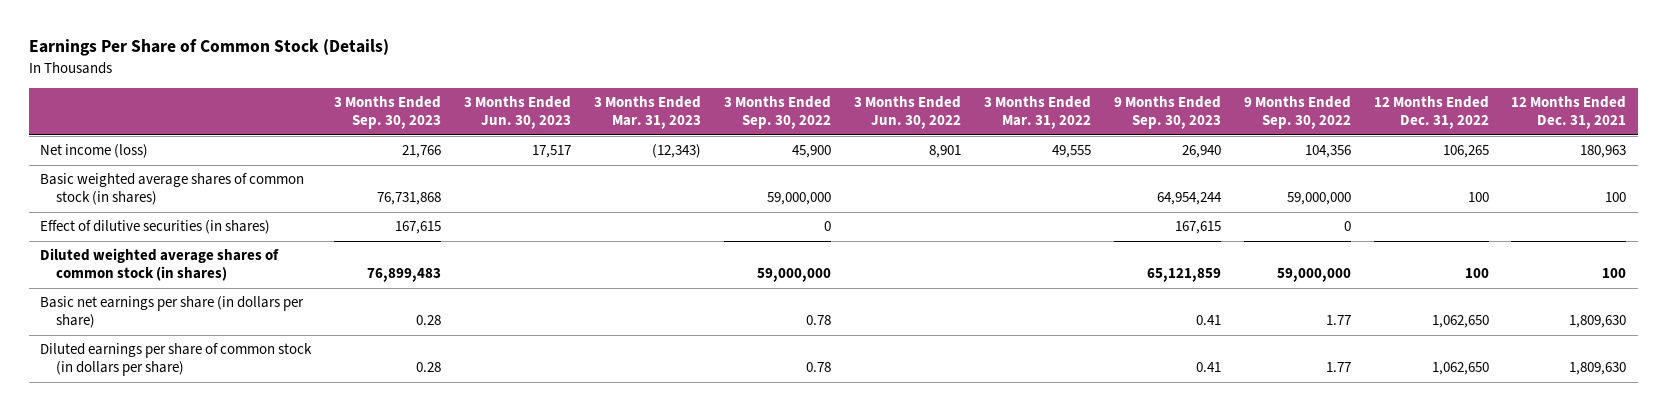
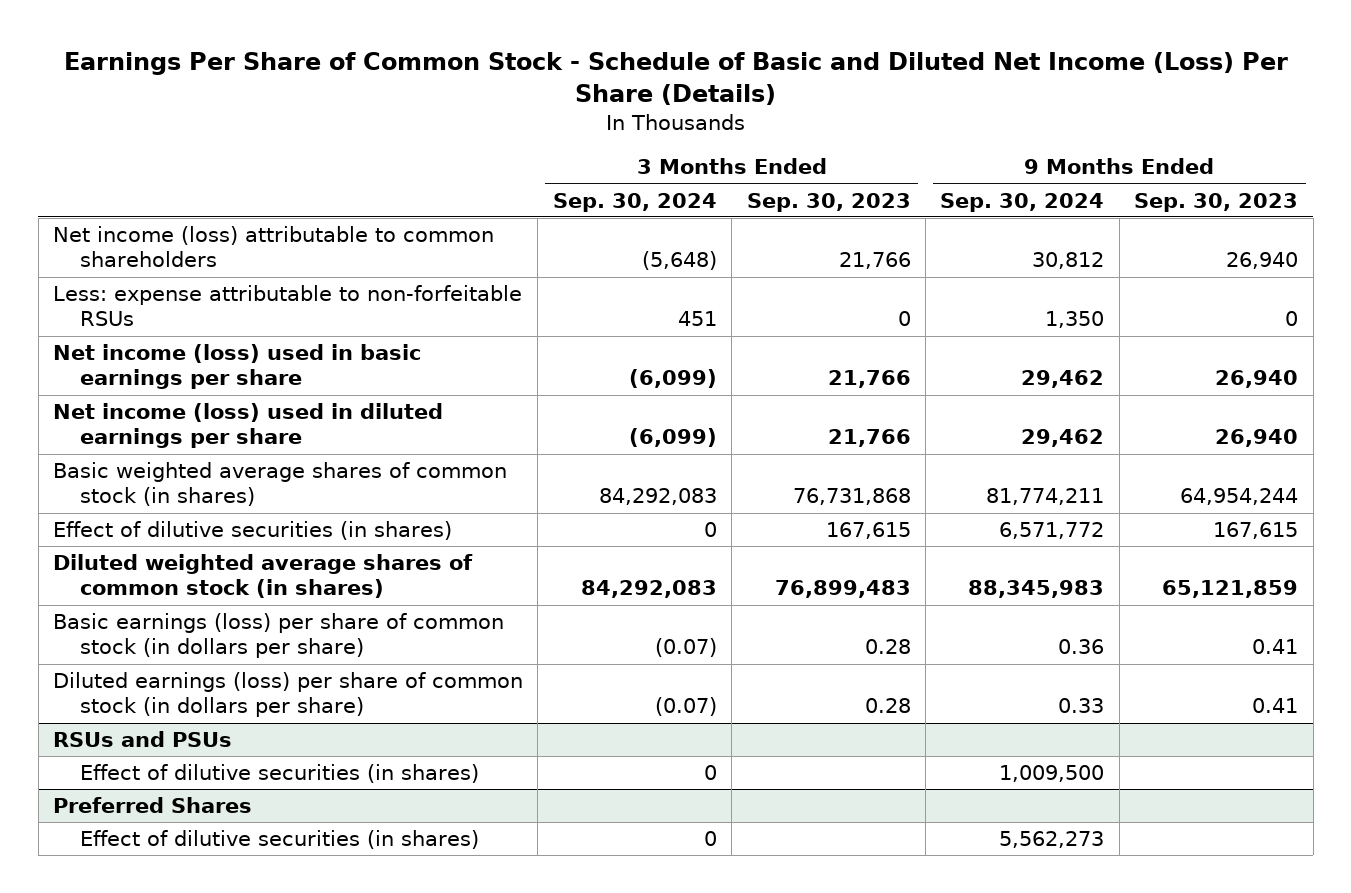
- Earnings Per Share of Common Stock (Details)
+ Earnings Per Share of Common Stock - Schedule of Basic and Diluted Net Income (Loss) Per Share (Details)
- | 3 Months Ended Sep. 30, 2023 | 3 Months Ended Jun. 30, 2023 | 3 Months Ended Mar. 31, 2023 | 3 Months Ended Sep. 30, 2022 | 3 Months Ended Jun. 30, 2022 | 3 Months Ended Mar. 31, 2022 | 9 Months Ended Sep. 30, 2023 | 9 Months Ended Sep. 30, 2022 | 12 Months Ended Dec. 31, 2022 | 12 Months Ended Dec. 31, 2021
+ | 3 Months Ended Sep. 30, 2024 | 3 Months Ended Sep. 30, 2023 | 9 Months Ended Sep. 30, 2024 | 9 Months Ended Sep. 30, 2023
- Net income (loss) | 21,766 | 17,517 | (12,343) | 45,900 | 8,901 | 49,555 | 26,940 | 104,356 | 106,265 | 180,963
+ Net income (loss) attributable to common shareholders | (5,648) | 21,766 | 30,812 | 26,940
+ Less: expense attributable to non-forfeitable RSUs | 451 | 0 | 1,350 | 0
+ Net income (loss) used in basic earnings per share | (6,099) | 21,766 | 29,462 | 26,940
+ Net income (loss) used in diluted earnings per share | (6,099) | 21,766 | 29,462 | 26,940
- Basic net earnings per share (in dollars per share) | 0.28 | | | 0.78 | | | 0.41 | 1.77 | 1,062,650 | 1,809,630
- Diluted earnings per share of common stock (in dollars per share) | 0.28 | | | 0.78 | | | 0.41 | 1.77 | 1,062,650 | 1,809,630
+ Basic earnings (loss) per share of common stock (in dollars per share) | (0.07) | 0.28 | 0.36 | 0.41
+ Diluted earnings (loss) per share of common stock (in dollars per share) | (0.07) | 0.28 | 0.33 | 0.41
+ RSUs and PSUs
+ Effect of dilutive securities (in shares) | 0 | | 1,009,500 |
+ Preferred Shares
+ Effect of dilutive securities (in shares) | 0 | | 5,562,273 |

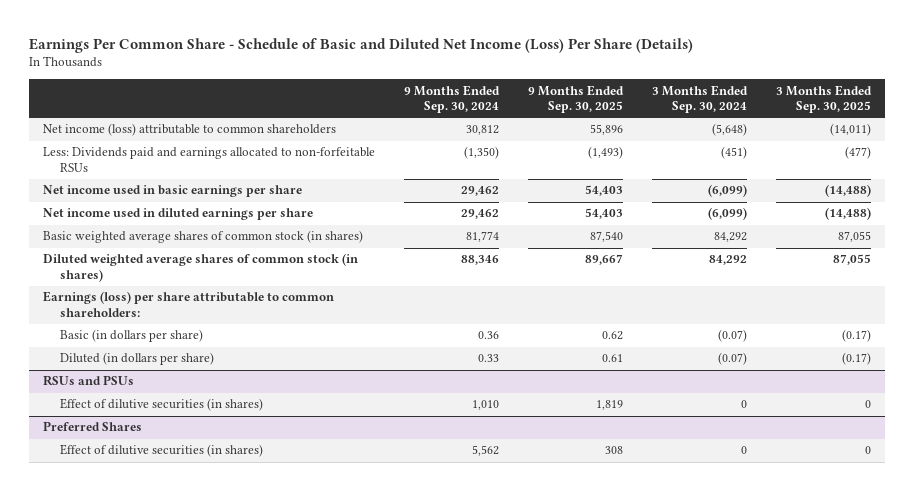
- Earnings Per Share of Common Stock - Schedule of Basic and Diluted Net Income (Loss) Per Share (Details)
+ Earnings Per Common Share - Schedule of Basic and Diluted Net Income (Loss) Per Share (Details)
- | 3 Months Ended Sep. 30, 2024 | 3 Months Ended Sep. 30, 2023 | 9 Months Ended Sep. 30, 2024 | 9 Months Ended Sep. 30, 2023
+ | 9 Months Ended Sep. 30, 2024 | 9 Months Ended Sep. 30, 2025 | 3 Months Ended Sep. 30, 2024 | 3 Months Ended Sep. 30, 2025
- Less: expense attributable to non-forfeitable RSUs | 451 | 0 | 1,350 | 0
- Net income (loss) used in basic earnings per share | (6,099) | 21,766 | 29,462 | 26,940
- Net income (loss) used in diluted earnings per share | (6,099) | 21,766 | 29,462 | 26,940
- Basic weighted average shares of common stock (in shares) | 84,292,083 | 76,731,868 | 81,774,211 | 64,954,244
- Effect of dilutive securities (in shares) | 0 | 167,615 | 6,571,772 | 167,615
- Diluted weighted average shares of common stock (in shares) | 84,292,083 | 76,899,483 | 88,345,983 | 65,121,859
- Basic earnings (loss) per share of common stock (in dollars per share) | (0.07) | 0.28 | 0.36 | 0.41
- Diluted earnings (loss) per share of common stock (in dollars per share) | (0.07) | 0.28 | 0.33 | 0.41
+ Less: Dividends paid and earnings allocated to non-forfeitable RSUs | (1,350) | (1,493) | (451) | (477)
+ Net income used in basic earnings per share | 29,462 | 54,403 | (6,099) | (14,488)
+ Net income used in diluted earnings per share | 29,462 | 54,403 | (6,099) | (14,488)
+ Basic weighted average shares of common stock (in shares) | 81,774 | 87,540 | 84,292 | 87,055
+ Diluted weighted average shares of common stock (in shares) | 88,346 | 89,667 | 84,292 | 87,055
+ Earnings (loss) per share attributable to common shareholders:
+ Basic (in dollars per share) | 0.36 | 0.62 | (0.07) | (0.17)
+ Diluted (in dollars per share) | 0.33 | 0.61 | (0.07) | (0.17)
@ RSUs and PSUs
- Effect of dilutive securities (in shares) | 0 | | 1,009,500 |
+ Effect of dilutive securities (in shares) | 1,010 | 1,819 | 0 | 0
@ Preferred Shares
- Effect of dilutive securities (in shares) | 0 | | 5,562,273 |
+ Effect of dilutive securities (in shares) | 5,562 | 308 | 0 | 0

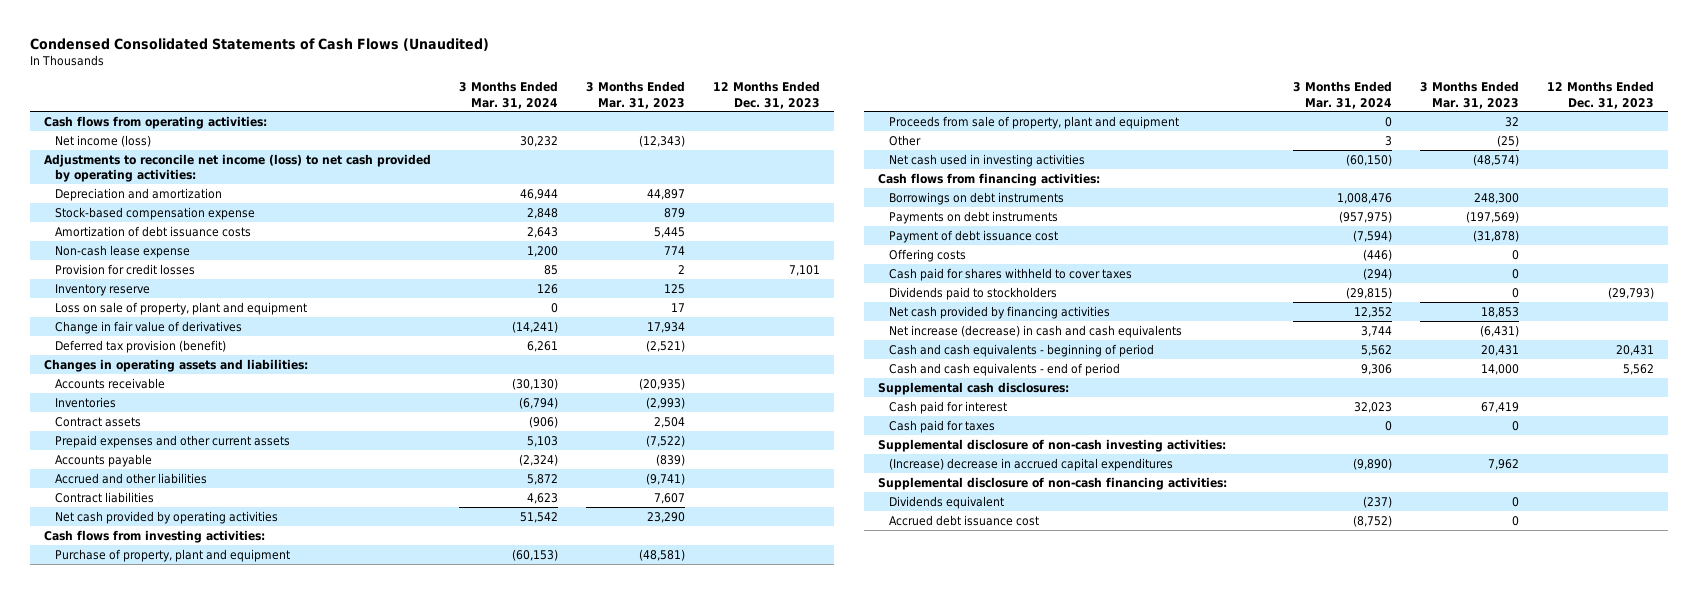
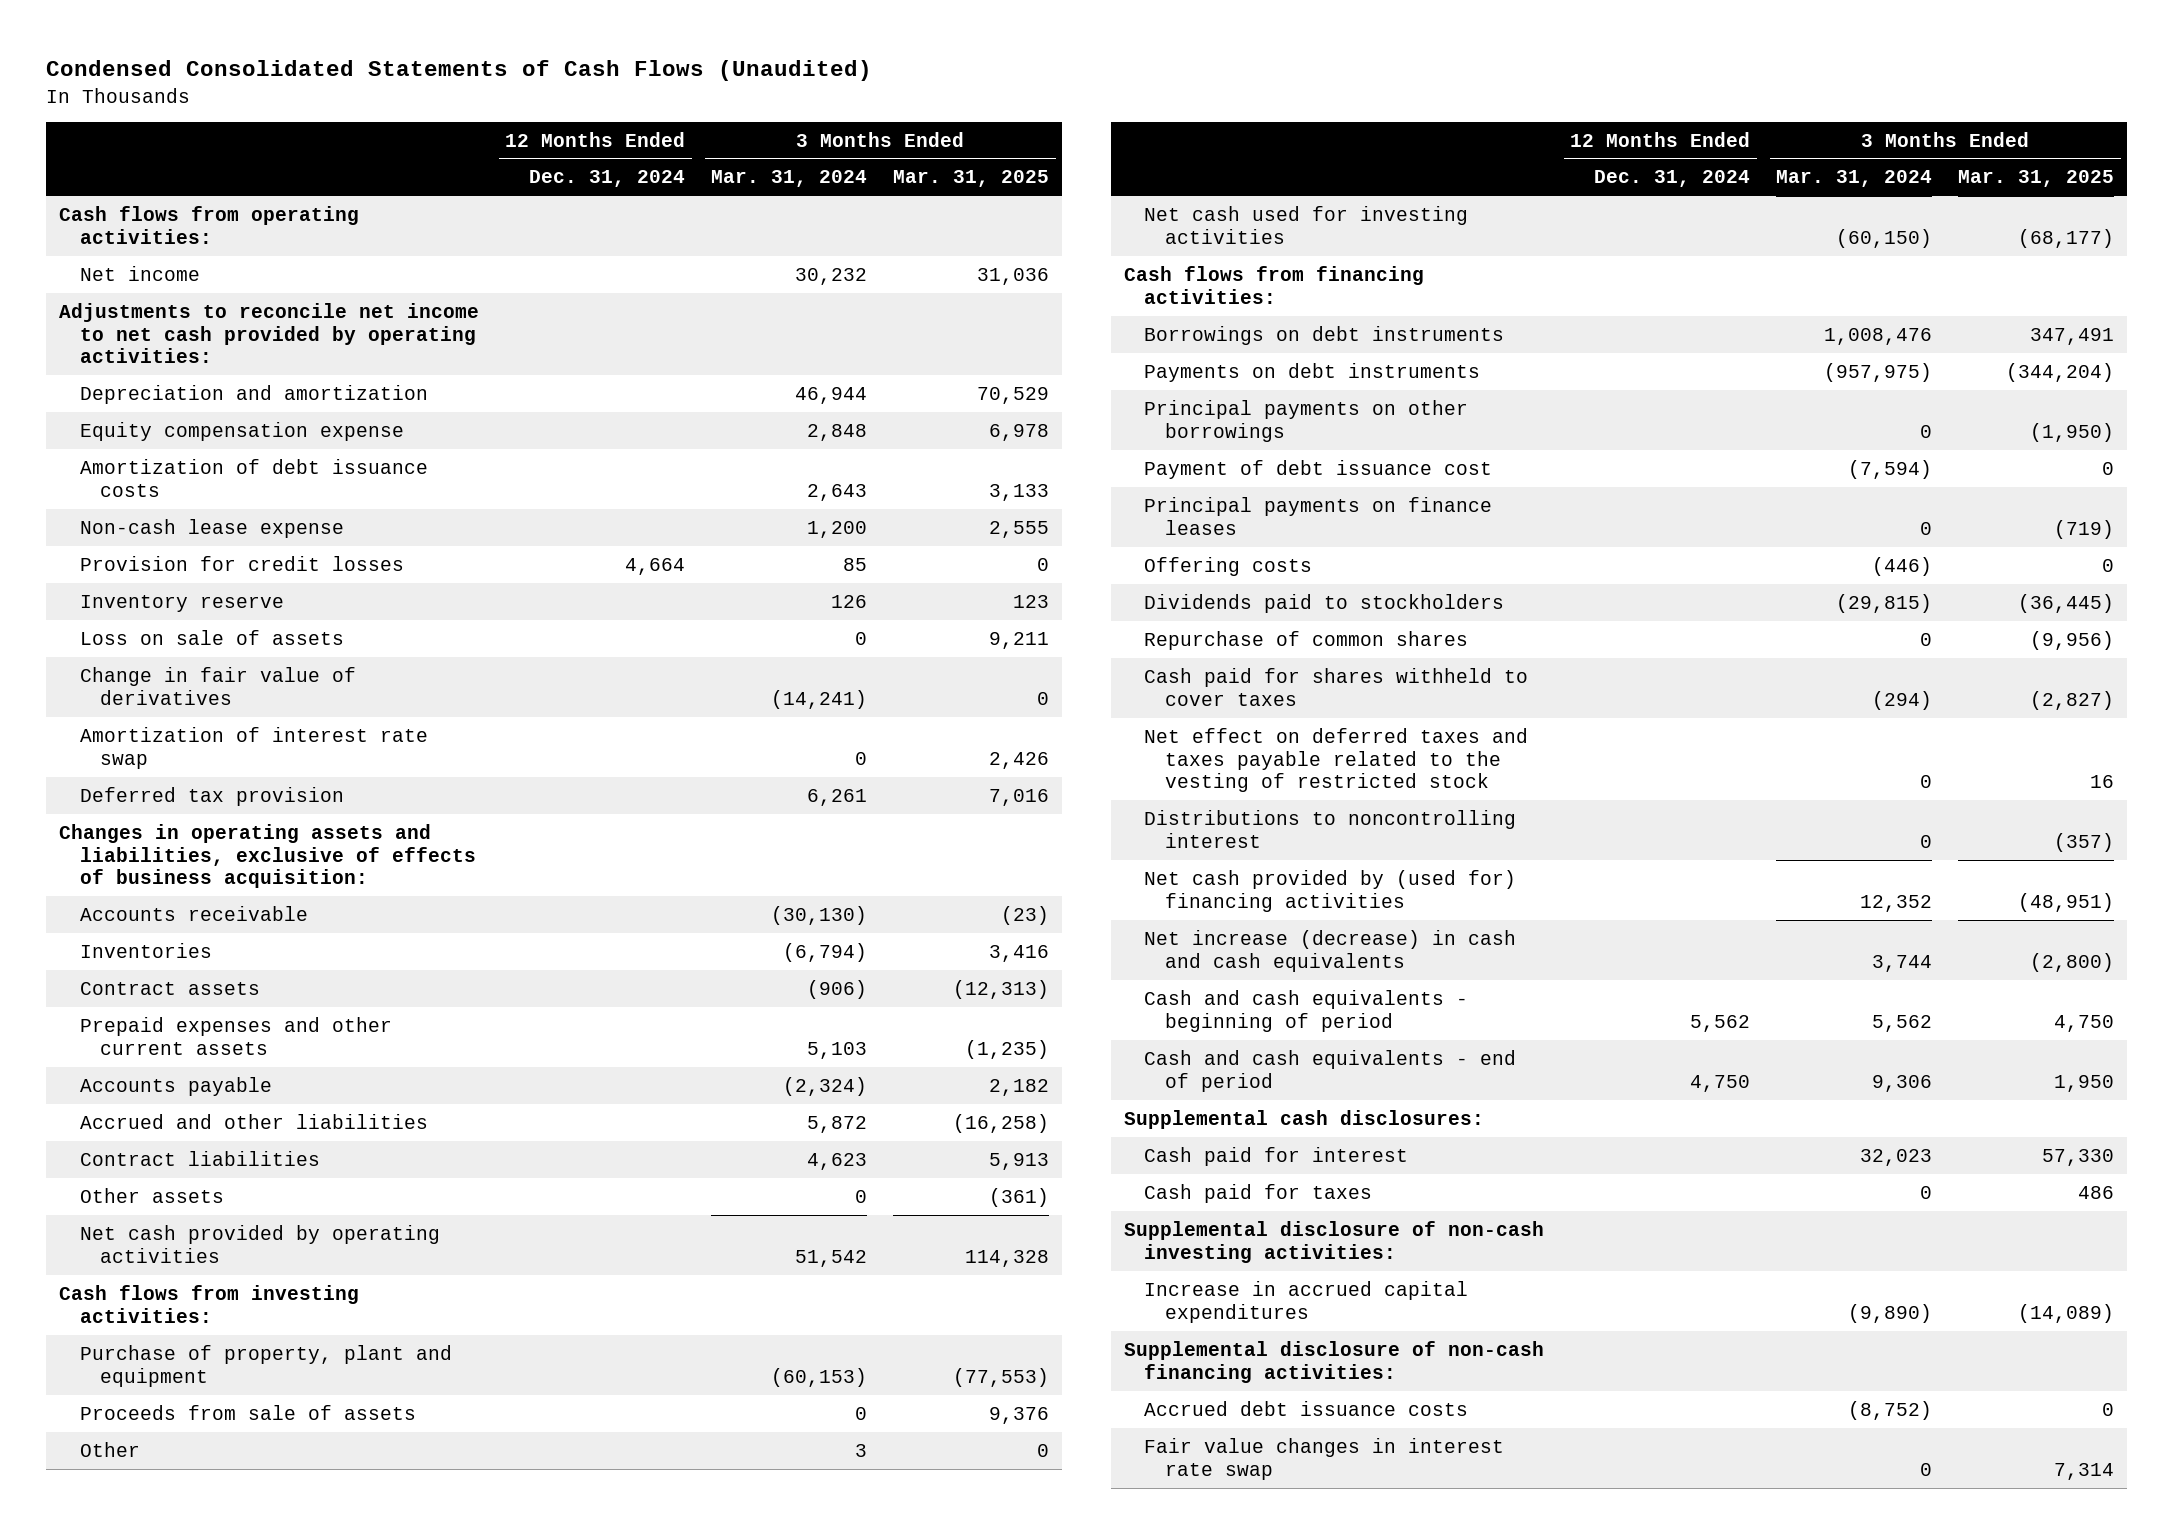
- | 3 Months Ended Mar. 31, 2024 | 3 Months Ended Mar. 31, 2023 | 12 Months Ended Dec. 31, 2023
+ | 12 Months Ended Dec. 31, 2024 | 3 Months Ended Mar. 31, 2024 | 3 Months Ended Mar. 31, 2025
- Net income (loss) | 30,232 | (12,343) |
- Adjustments to reconcile net income (loss) to net cash provided by operating activities:
+ Net income | | 30,232 | 31,036
+ Adjustments to reconcile net income to net cash provided by operating activities:
- Stock-based compensation expense | 2,848 | 879 |
+ Equity compensation expense | | 2,848 | 6,978
- Loss on sale of property, plant and equipment | 0 | 17 |
+ Loss on sale of assets | | 0 | 9,211
- Deferred tax provision (benefit) | 6,261 | (2,521) |
- Changes in operating assets and liabilities:
+ Amortization of interest rate swap | | 0 | 2,426
+ Deferred tax provision | | 6,261 | 7,016
+ Changes in operating assets and liabilities, exclusive of effects of business acquisition:
+ Other assets | | 0 | (361)
- Proceeds from sale of property, plant and equipment | 0 | 32 |
+ Proceeds from sale of assets | | 0 | 9,376
- Net cash used in investing activities | (60,150) | (48,574) |
+ Net cash used for investing activities | | (60,150) | (68,177)
+ Principal payments on other borrowings | | 0 | (1,950)
+ Principal payments on finance leases | | 0 | (719)
- Net cash provided by financing activities | 12,352 | 18,853 |
+ Repurchase of common shares | | 0 | (9,956)
moved down: Cash paid for shares withheld to cover taxes | | (294) | (2,827)
+ Net effect on deferred taxes and taxes payable related to the vesting of restricted stock | | 0 | 16
+ Distributions to noncontrolling interest | | 0 | (357)
+ Net cash provided by (used for) financing activities | | 12,352 | (48,951)
- (Increase) decrease in accrued capital expenditures | (9,890) | 7,962 |
+ Increase in accrued capital expenditures | | (9,890) | (14,089)
- Dividends equivalent | (237) | 0 |
- Accrued debt issuance cost | (8,752) | 0 |
+ Accrued debt issuance costs | | (8,752) | 0
+ Fair value changes in interest rate swap | | 0 | 7,314

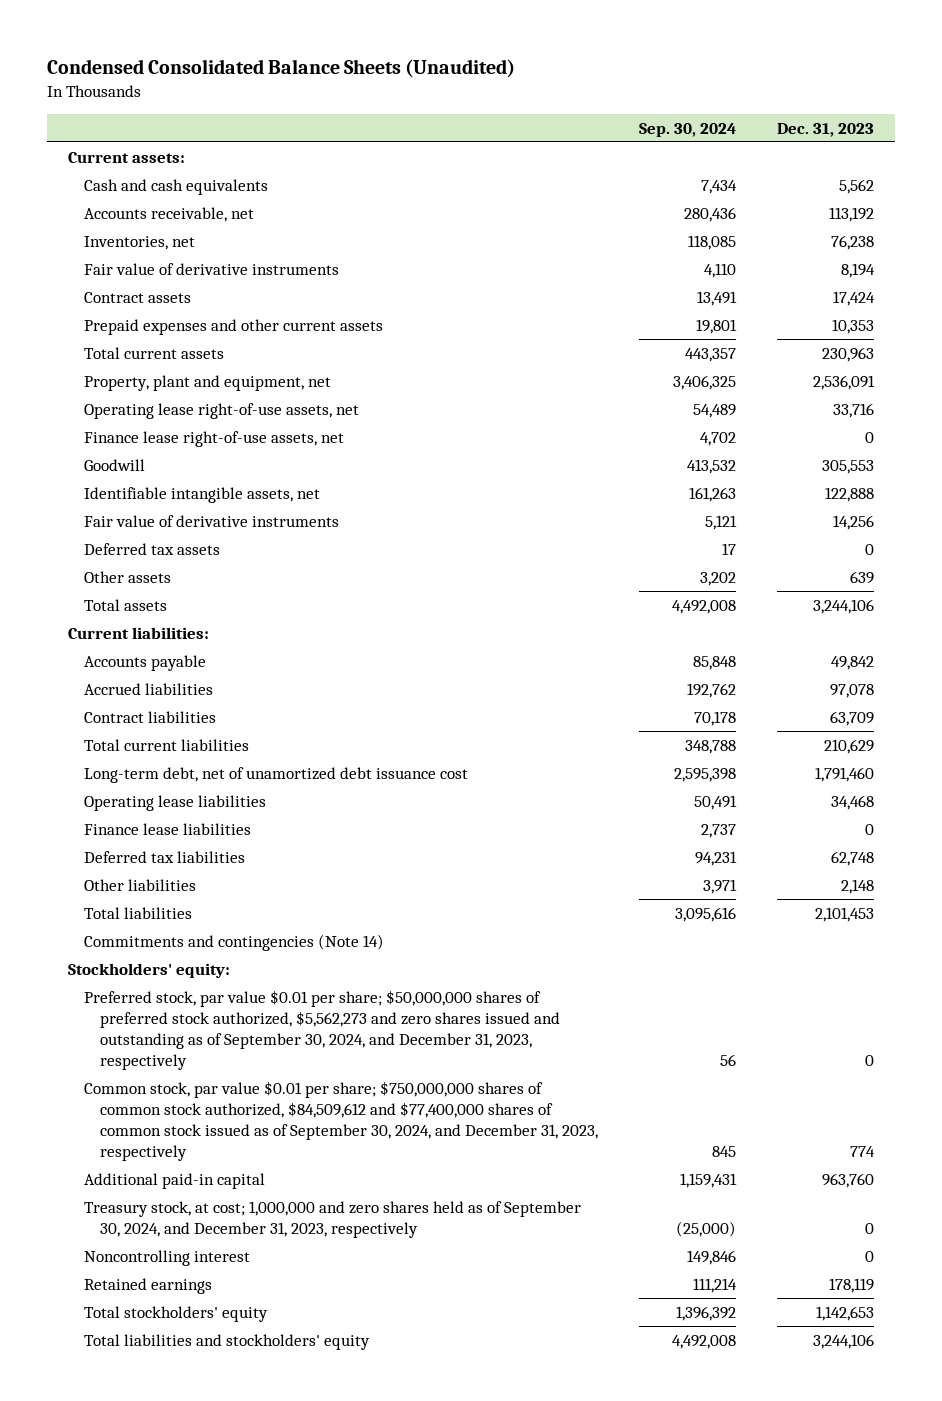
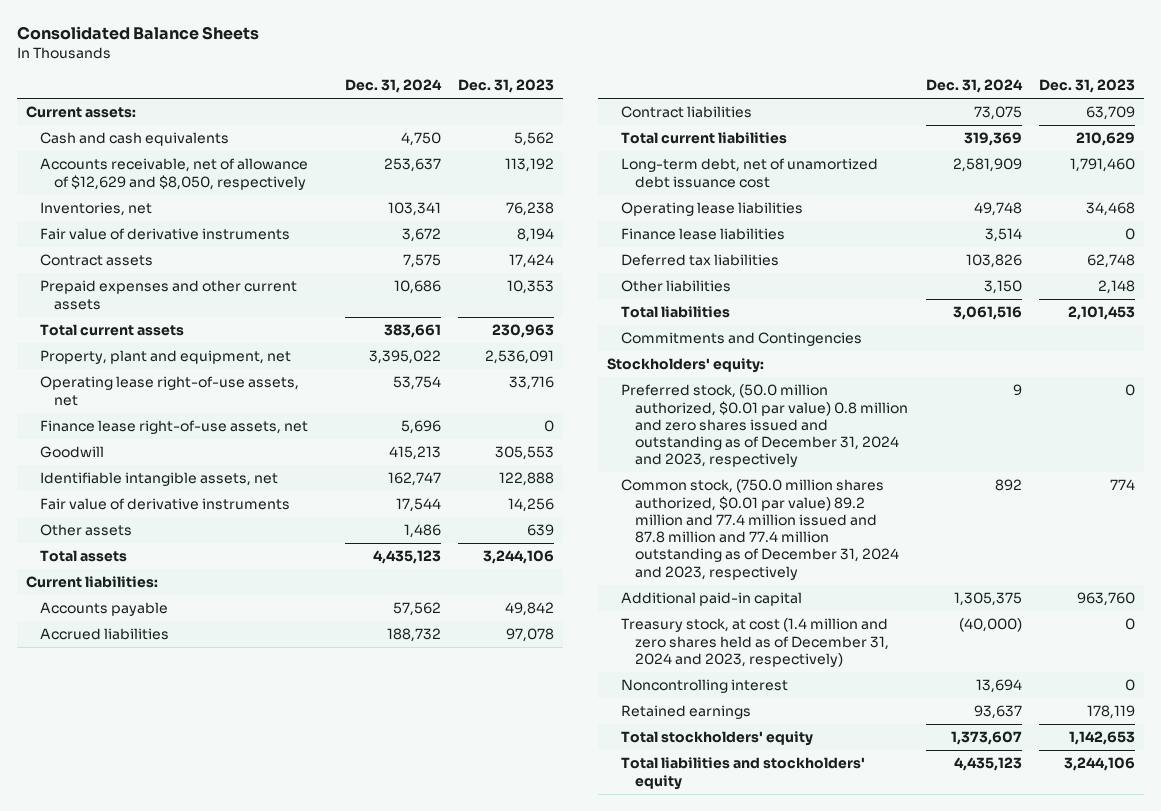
- Condensed Consolidated Balance Sheets (Unaudited)
+ Consolidated Balance Sheets
- | Sep. 30, 2024 | Dec. 31, 2023
+ | Dec. 31, 2024 | Dec. 31, 2023
- Accounts receivable, net | 280,436 | 113,192
+ Accounts receivable, net of allowance of $12,629 and $8,050, respectively | 253,637 | 113,192
- Deferred tax assets | 17 | 0
- Commitments and contingencies (Note 14)
+ Commitments and Contingencies
- Preferred stock, par value $0.01 per share; $50,000,000 shares of preferred stock authorized, $5,562,273 and zero shares issued and outstanding as of September 30, 2024, and December 31, 2023, respectively | 56 | 0
- Common stock, par value $0.01 per share; $750,000,000 shares of common stock authorized, $84,509,612 and $77,400,000 shares of common stock issued as of September 30, 2024, and December 31, 2023, respectively | 845 | 774
+ Preferred stock, (50.0 million authorized, $0.01 par value) 0.8 million and zero shares issued and outstanding as of December 31, 2024 and 2023, respectively | 9 | 0
+ Common stock, (750.0 million shares authorized, $0.01 par value) 89.2 million and 77.4 million issued and 87.8 million and 77.4 million outstanding as of December 31, 2024 and 2023, respectively | 892 | 774
- Treasury stock, at cost; 1,000,000 and zero shares held as of September 30, 2024, and December 31, 2023, respectively | (25,000) | 0
+ Treasury stock, at cost (1.4 million and zero shares held as of December 31, 2024 and 2023, respectively) | (40,000) | 0

